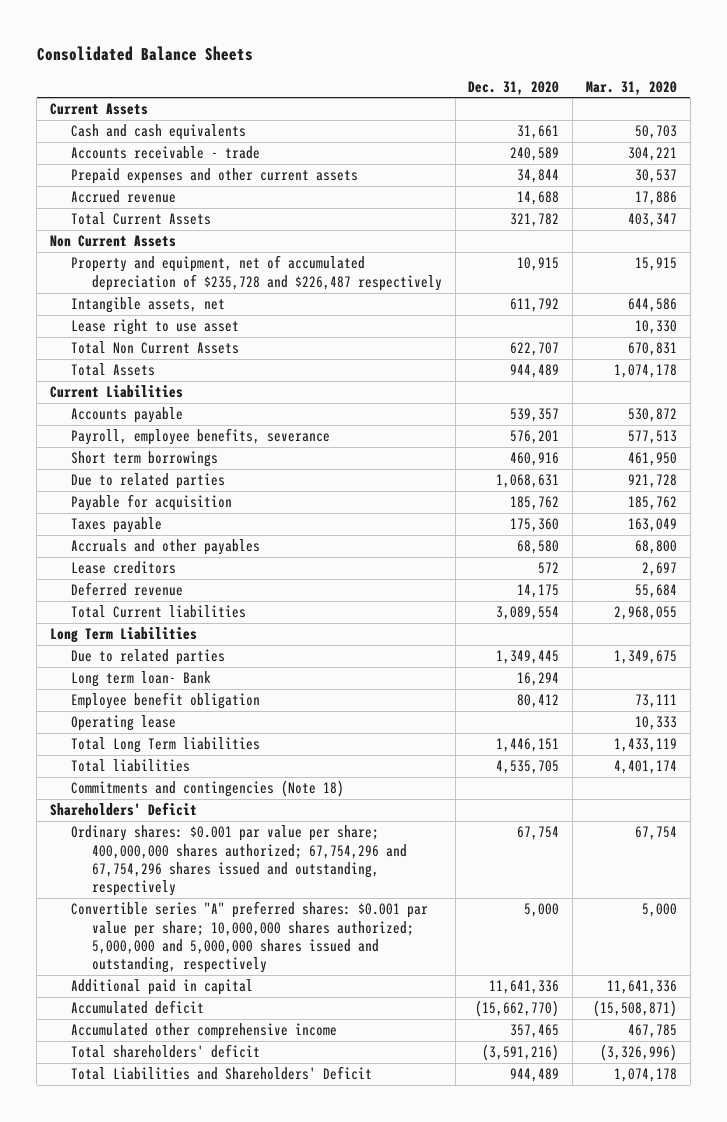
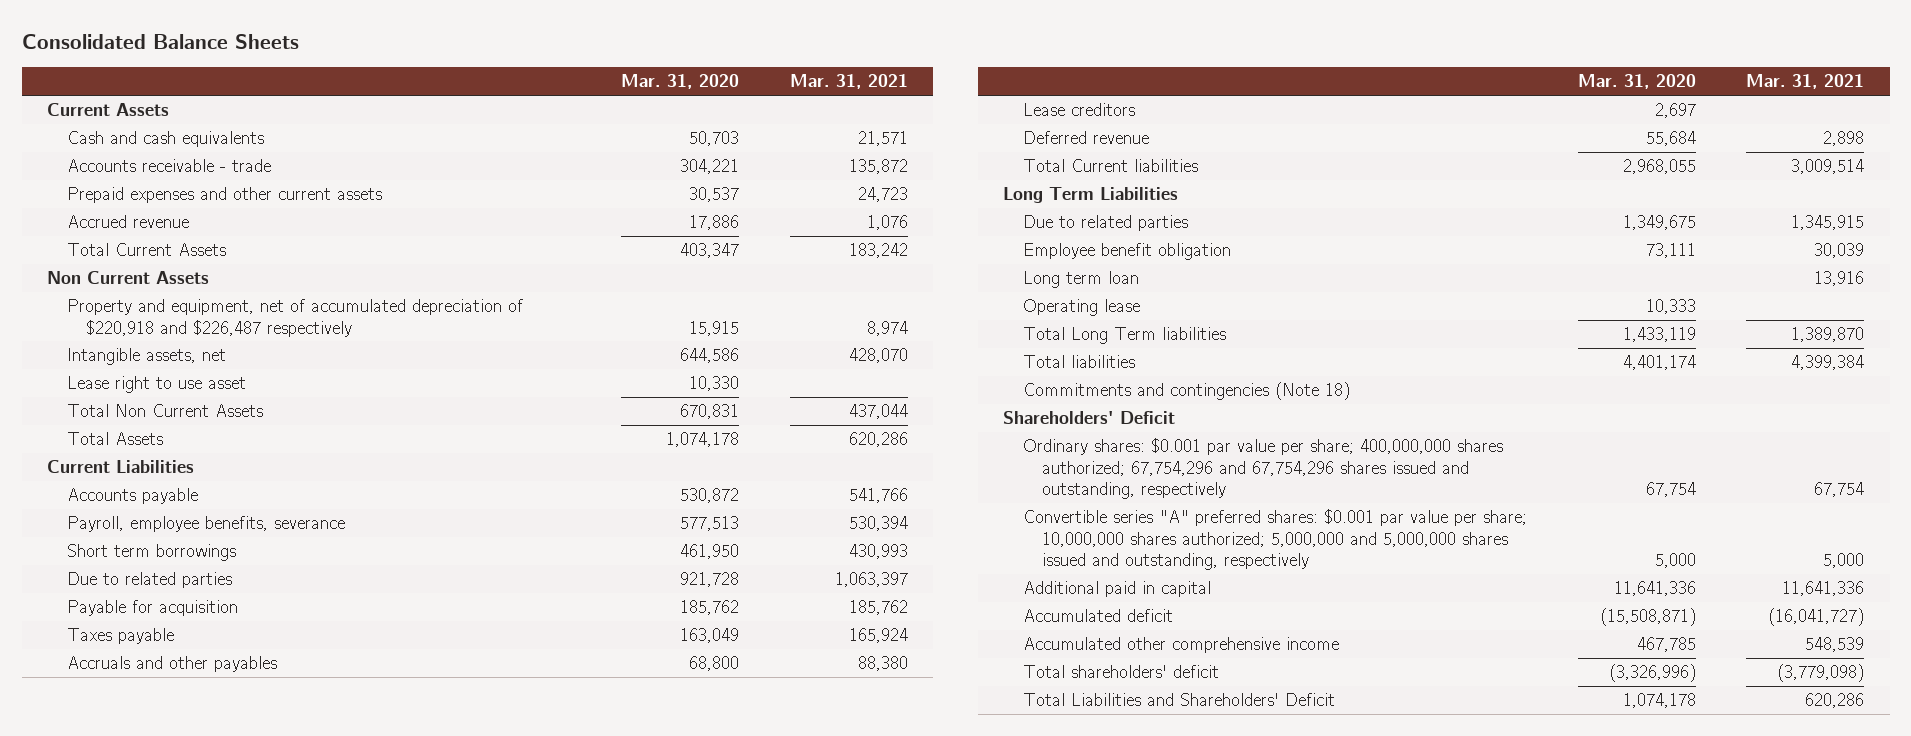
- | Dec. 31, 2020 | Mar. 31, 2020
+ | Mar. 31, 2020 | Mar. 31, 2021
- Property and equipment, net of accumulated depreciation of $235,728 and $226,487 respectively | 10,915 | 15,915
+ Property and equipment, net of accumulated depreciation of $220,918 and $226,487 respectively | 15,915 | 8,974
- Long term loan- Bank | 16,294 |
+ Long term loan | | 13,916

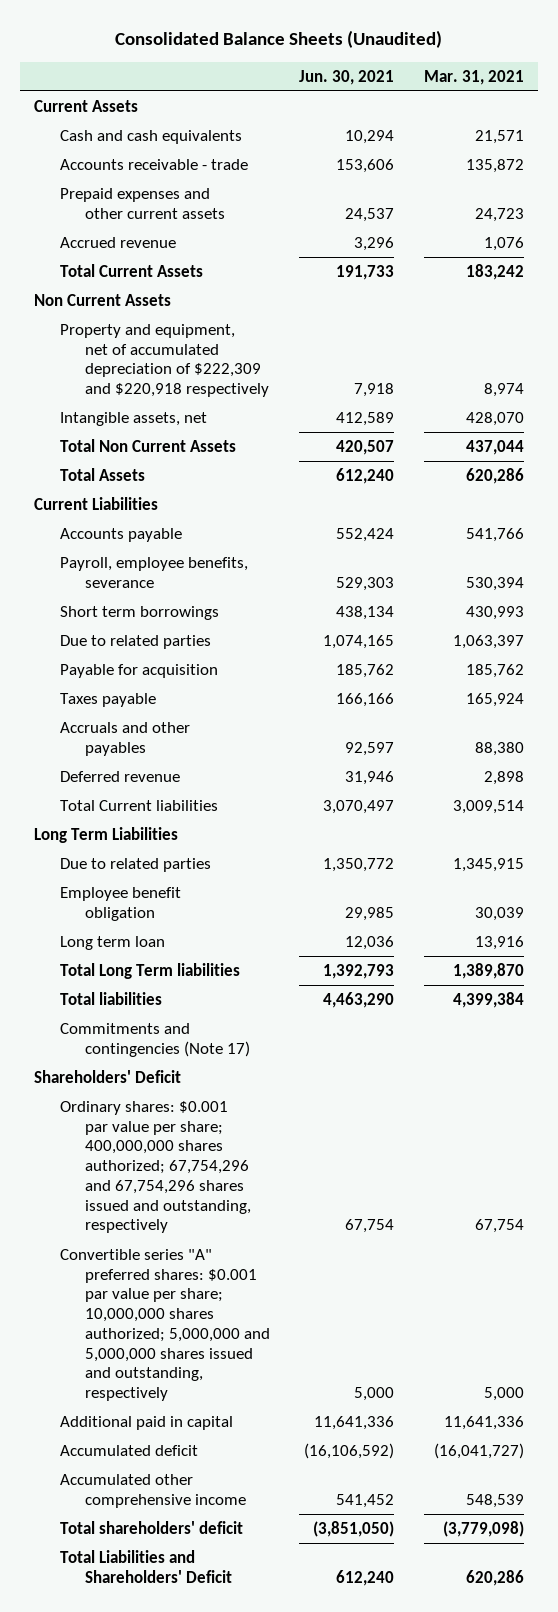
- Consolidated Balance Sheets
+ Consolidated Balance Sheets (Unaudited)
- | Mar. 31, 2020 | Mar. 31, 2021
+ | Jun. 30, 2021 | Mar. 31, 2021
- Property and equipment, net of accumulated depreciation of $220,918 and $226,487 respectively | 15,915 | 8,974
+ Property and equipment, net of accumulated depreciation of $222,309 and $220,918 respectively | 7,918 | 8,974
- Lease right to use asset | 10,330 |
- Lease creditors | 2,697 |
- Operating lease | 10,333 |
- Commitments and contingencies (Note 18)
+ Commitments and contingencies (Note 17)

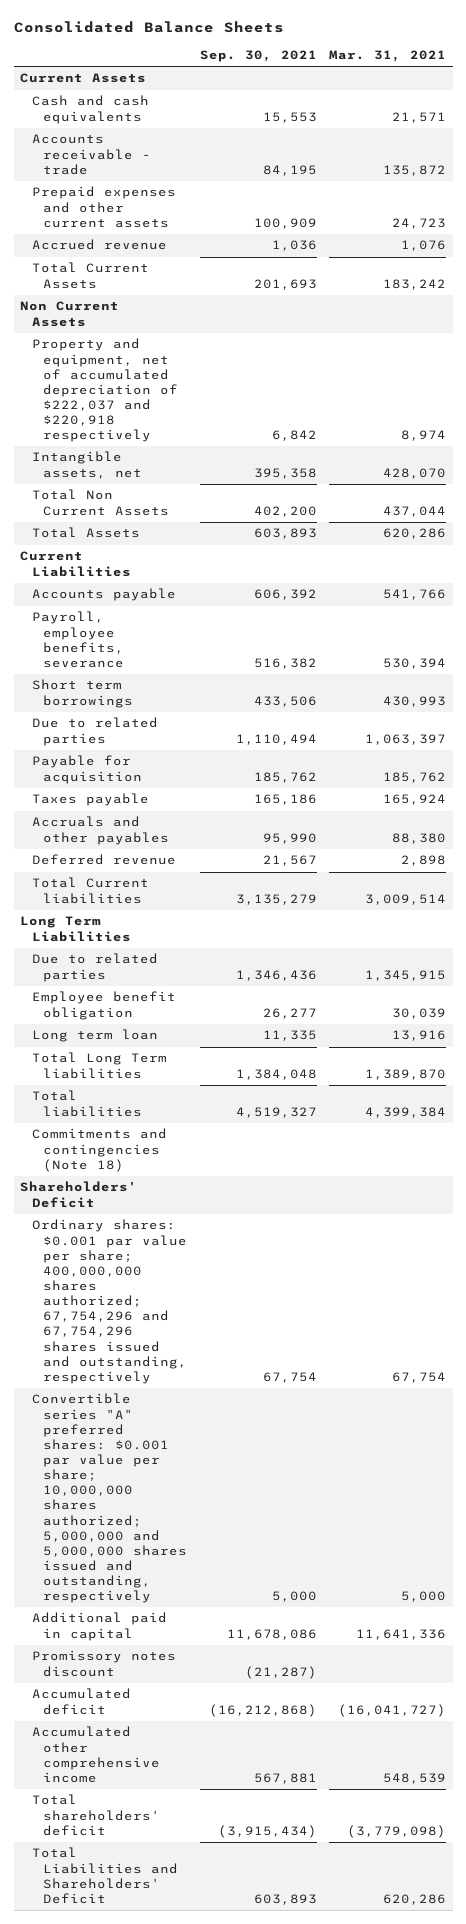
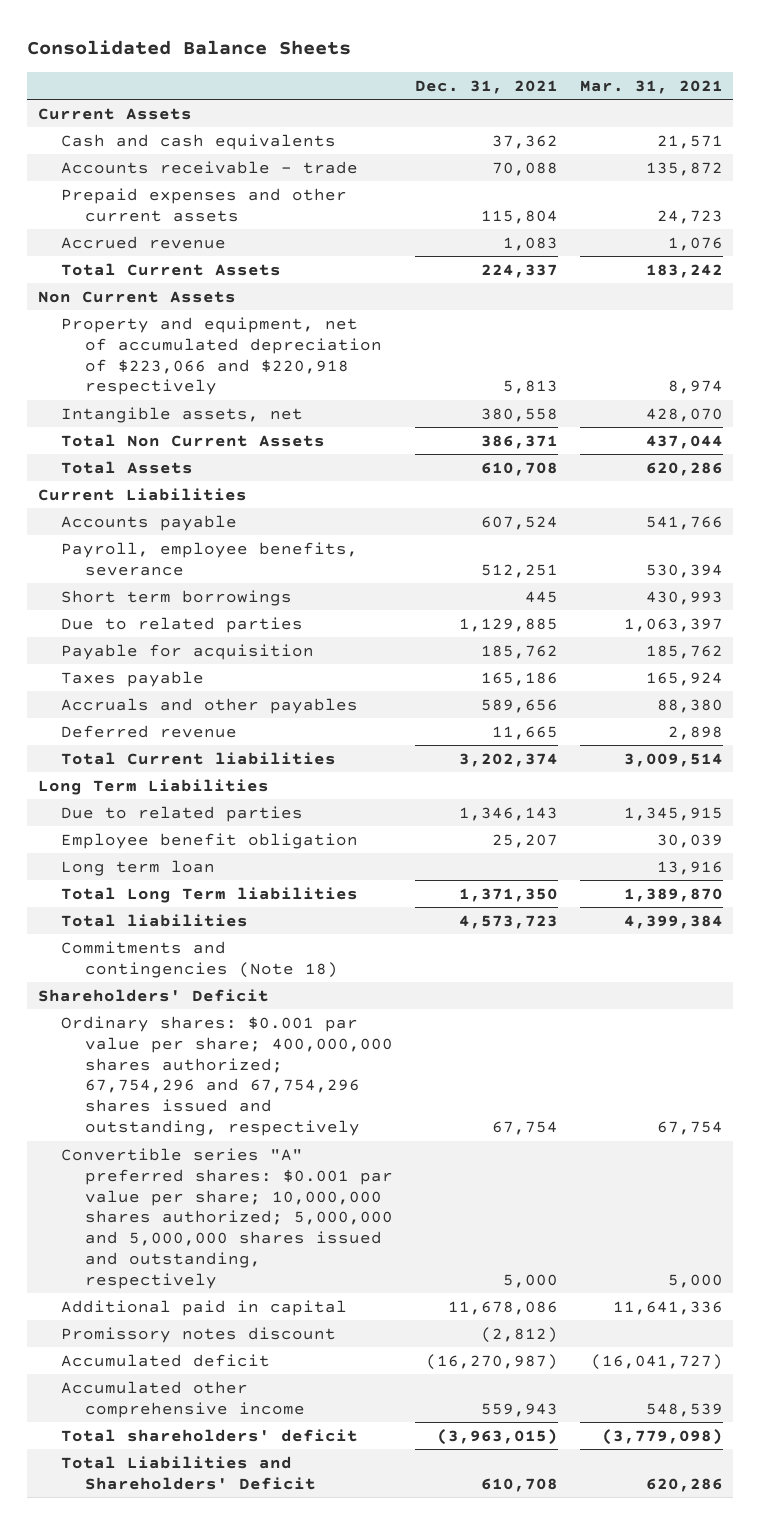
- | Sep. 30, 2021 | Mar. 31, 2021
+ | Dec. 31, 2021 | Mar. 31, 2021
- Property and equipment, net of accumulated depreciation of $222,037 and $220,918 respectively | 6,842 | 8,974
+ Property and equipment, net of accumulated depreciation of $223,066 and $220,918 respectively | 5,813 | 8,974

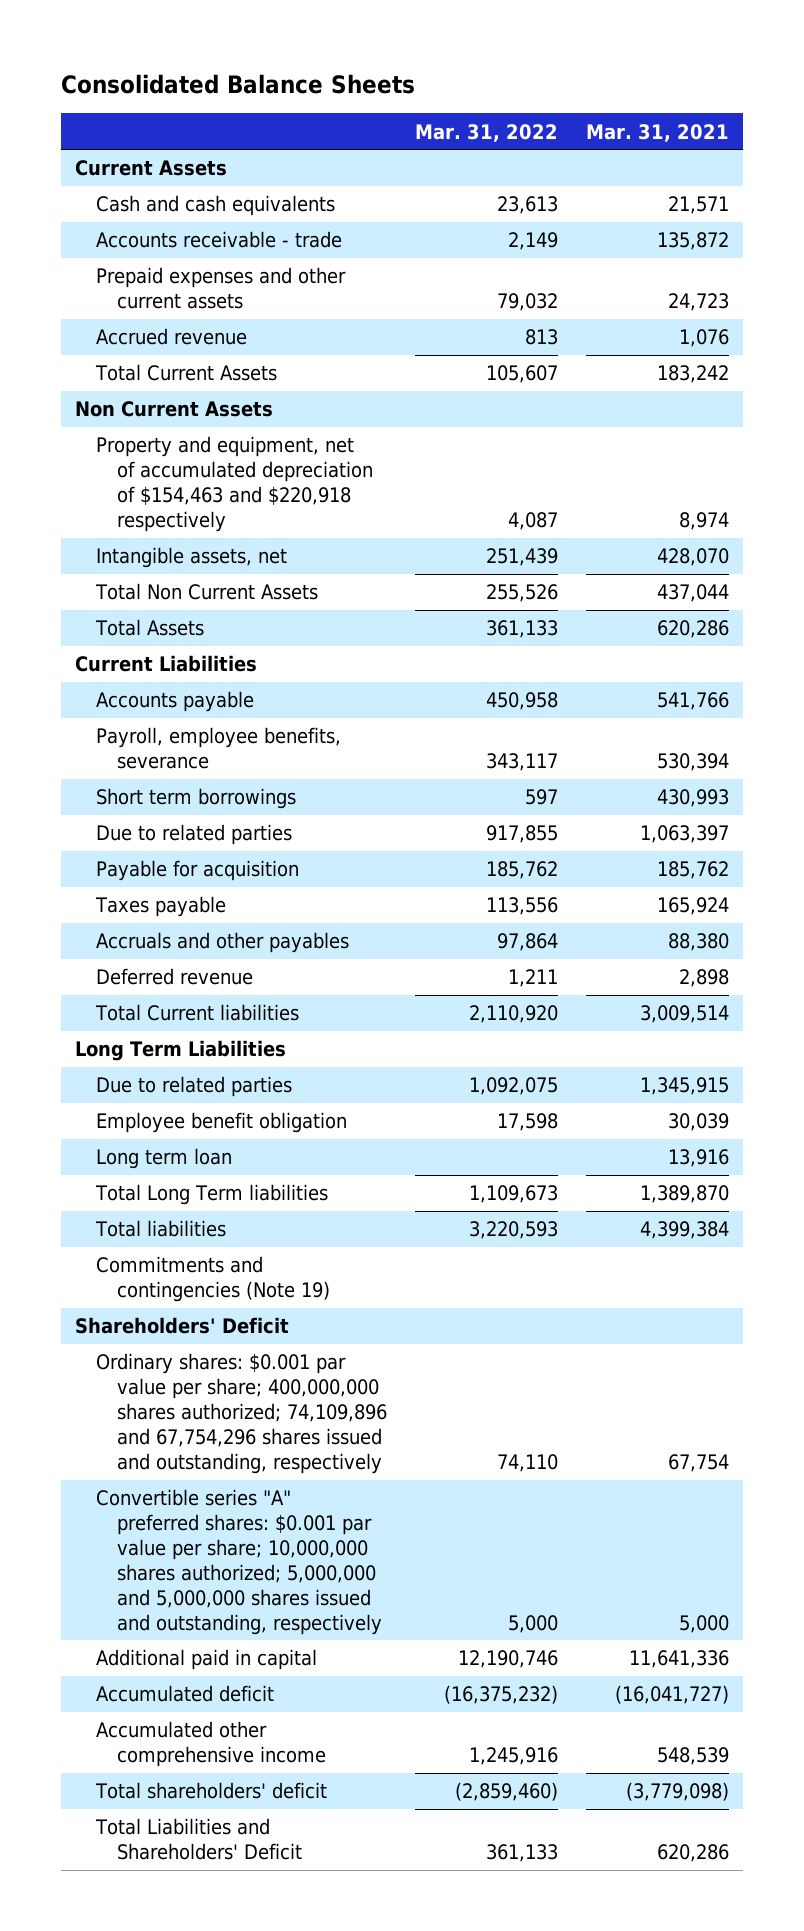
- | Dec. 31, 2021 | Mar. 31, 2021
+ | Mar. 31, 2022 | Mar. 31, 2021
- Property and equipment, net of accumulated depreciation of $223,066 and $220,918 respectively | 5,813 | 8,974
+ Property and equipment, net of accumulated depreciation of $154,463 and $220,918 respectively | 4,087 | 8,974
- Commitments and contingencies (Note 18)
+ Commitments and contingencies (Note 19)
- Ordinary shares: $0.001 par value per share; 400,000,000 shares authorized; 67,754,296 and 67,754,296 shares issued and outstanding, respectively | 67,754 | 67,754
+ Ordinary shares: $0.001 par value per share; 400,000,000 shares authorized; 74,109,896 and 67,754,296 shares issued and outstanding, respectively | 74,110 | 67,754
- Promissory notes discount | (2,812) |

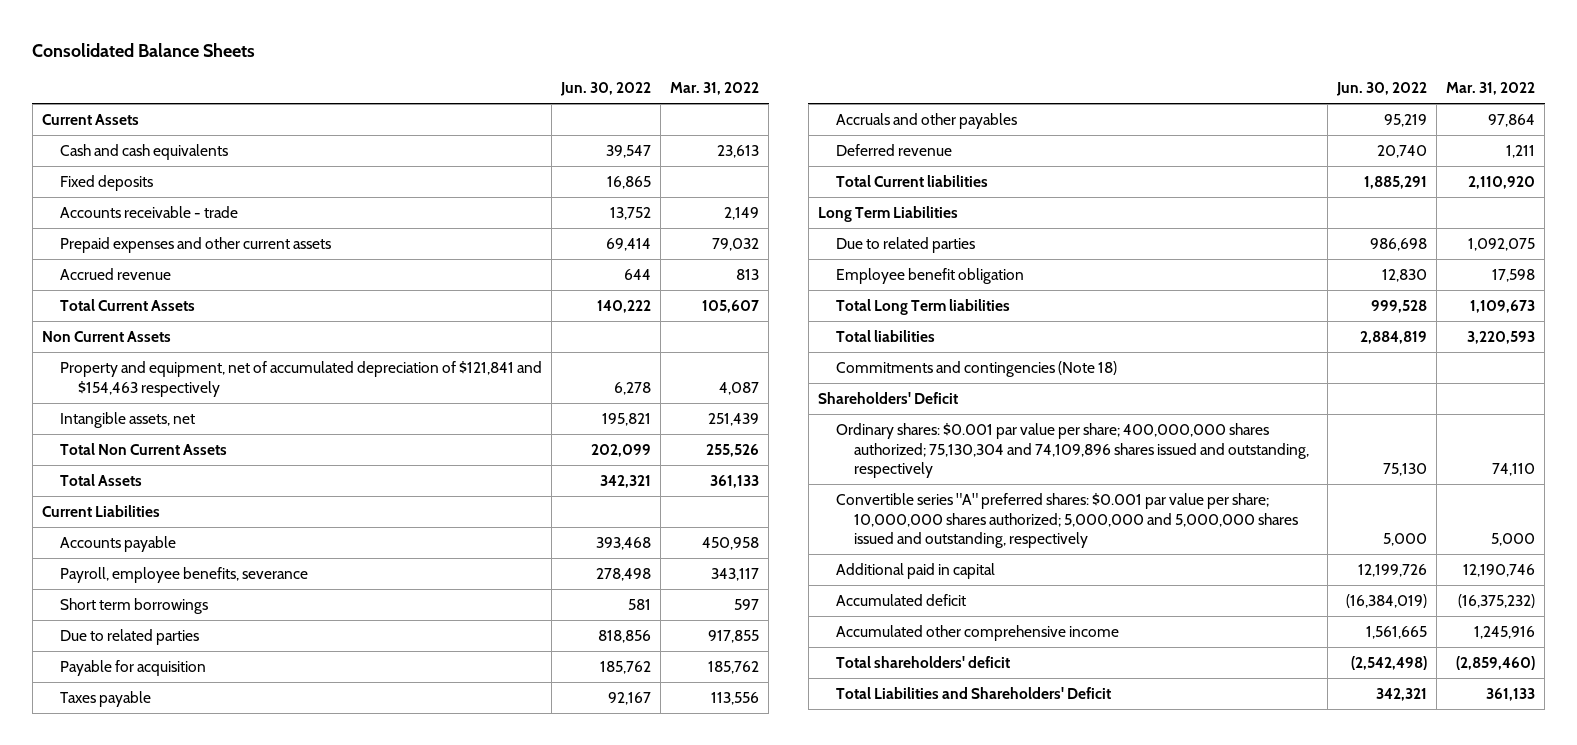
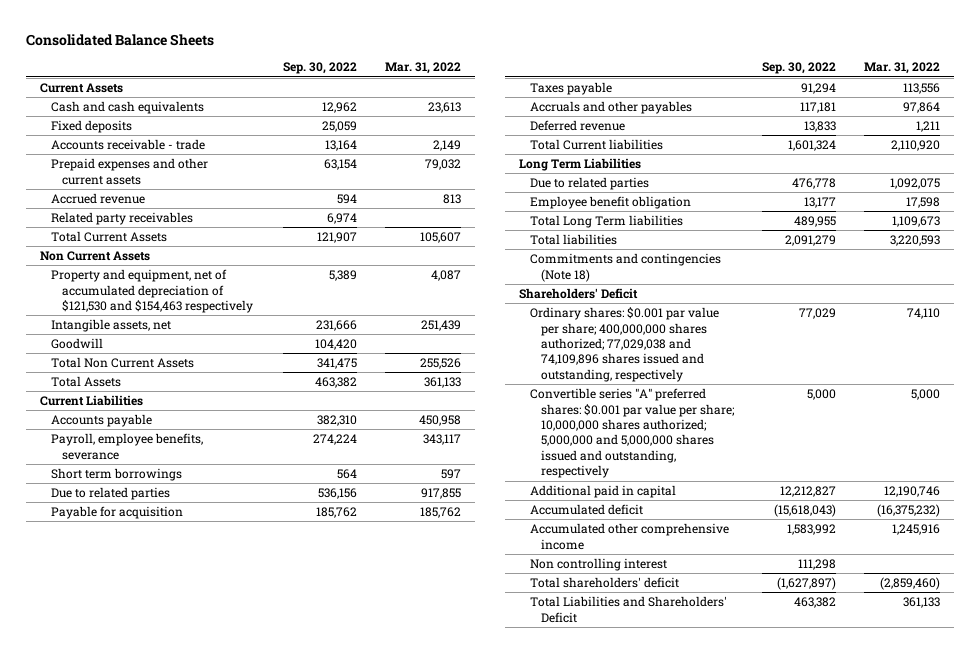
- | Jun. 30, 2022 | Mar. 31, 2022
+ | Sep. 30, 2022 | Mar. 31, 2022
+ Related party receivables | 6,974 |
- Property and equipment, net of accumulated depreciation of $121,841 and $154,463 respectively | 6,278 | 4,087
+ Property and equipment, net of accumulated depreciation of $121,530 and $154,463 respectively | 5,389 | 4,087
+ Goodwill | 104,420 |
- Ordinary shares: $0.001 par value per share; 400,000,000 shares authorized; 75,130,304 and 74,109,896 shares issued and outstanding, respectively | 75,130 | 74,110
+ Ordinary shares: $0.001 par value per share; 400,000,000 shares authorized; 77,029,038 and 74,109,896 shares issued and outstanding, respectively | 77,029 | 74,110
+ Non controlling interest | 111,298 |

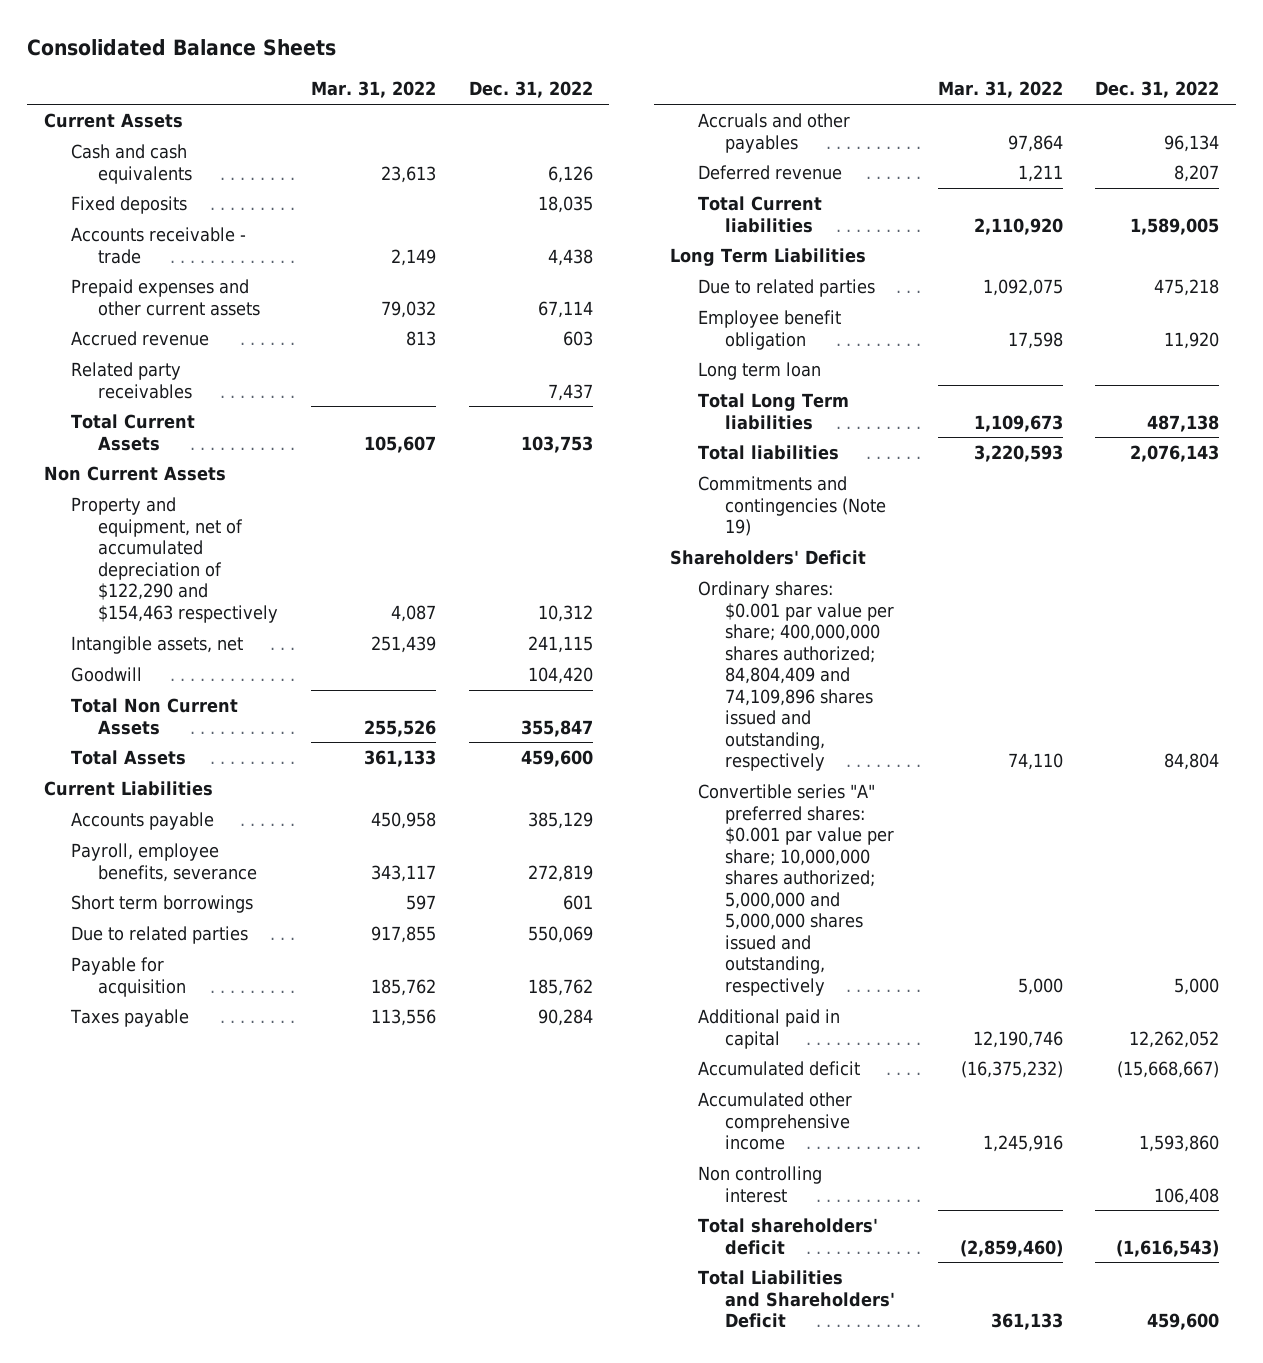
- | Sep. 30, 2022 | Mar. 31, 2022
+ | Mar. 31, 2022 | Dec. 31, 2022
- Property and equipment, net of accumulated depreciation of $121,530 and $154,463 respectively | 5,389 | 4,087
+ Property and equipment, net of accumulated depreciation of $122,290 and $154,463 respectively | 4,087 | 10,312
+ Long term loan
- Commitments and contingencies (Note 18)
+ Commitments and contingencies (Note 19)
- Ordinary shares: $0.001 par value per share; 400,000,000 shares authorized; 77,029,038 and 74,109,896 shares issued and outstanding, respectively | 77,029 | 74,110
+ Ordinary shares: $0.001 par value per share; 400,000,000 shares authorized; 84,804,409 and 74,109,896 shares issued and outstanding, respectively | 74,110 | 84,804

